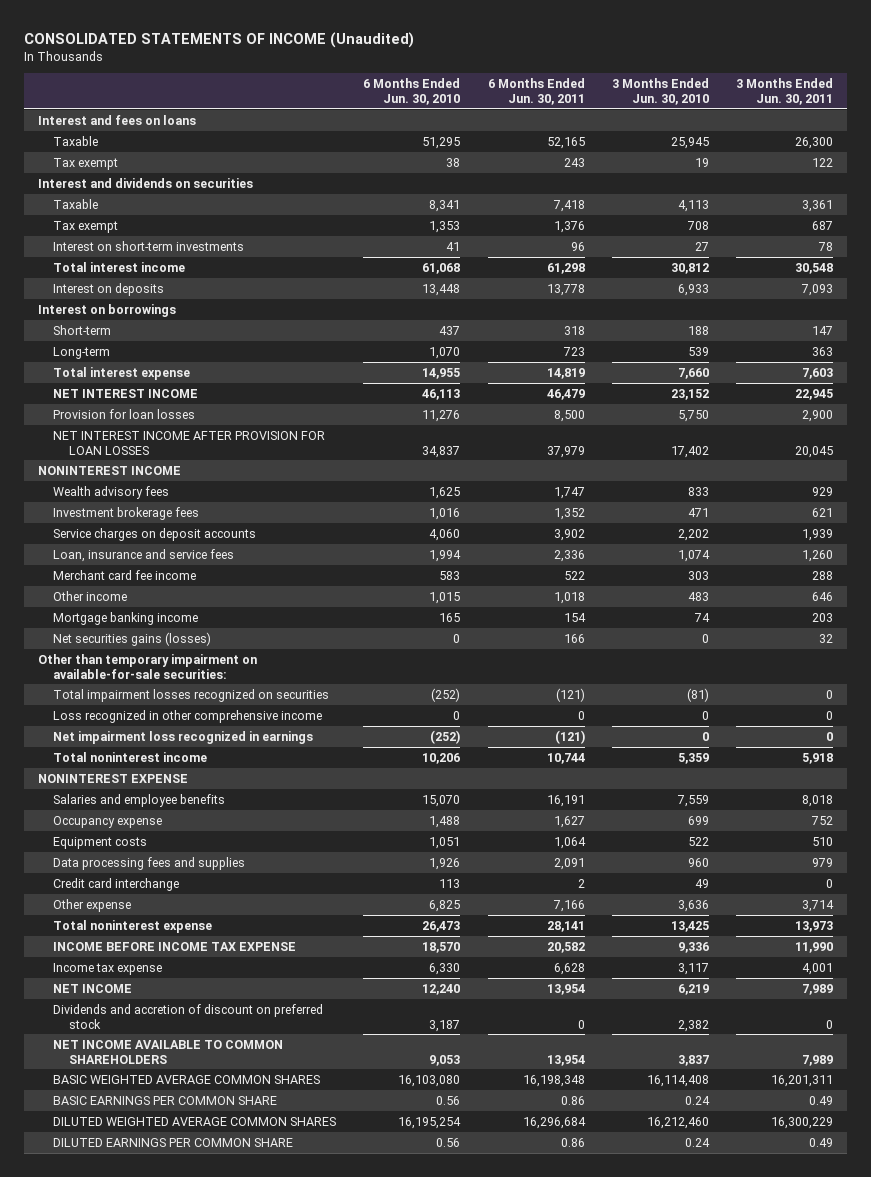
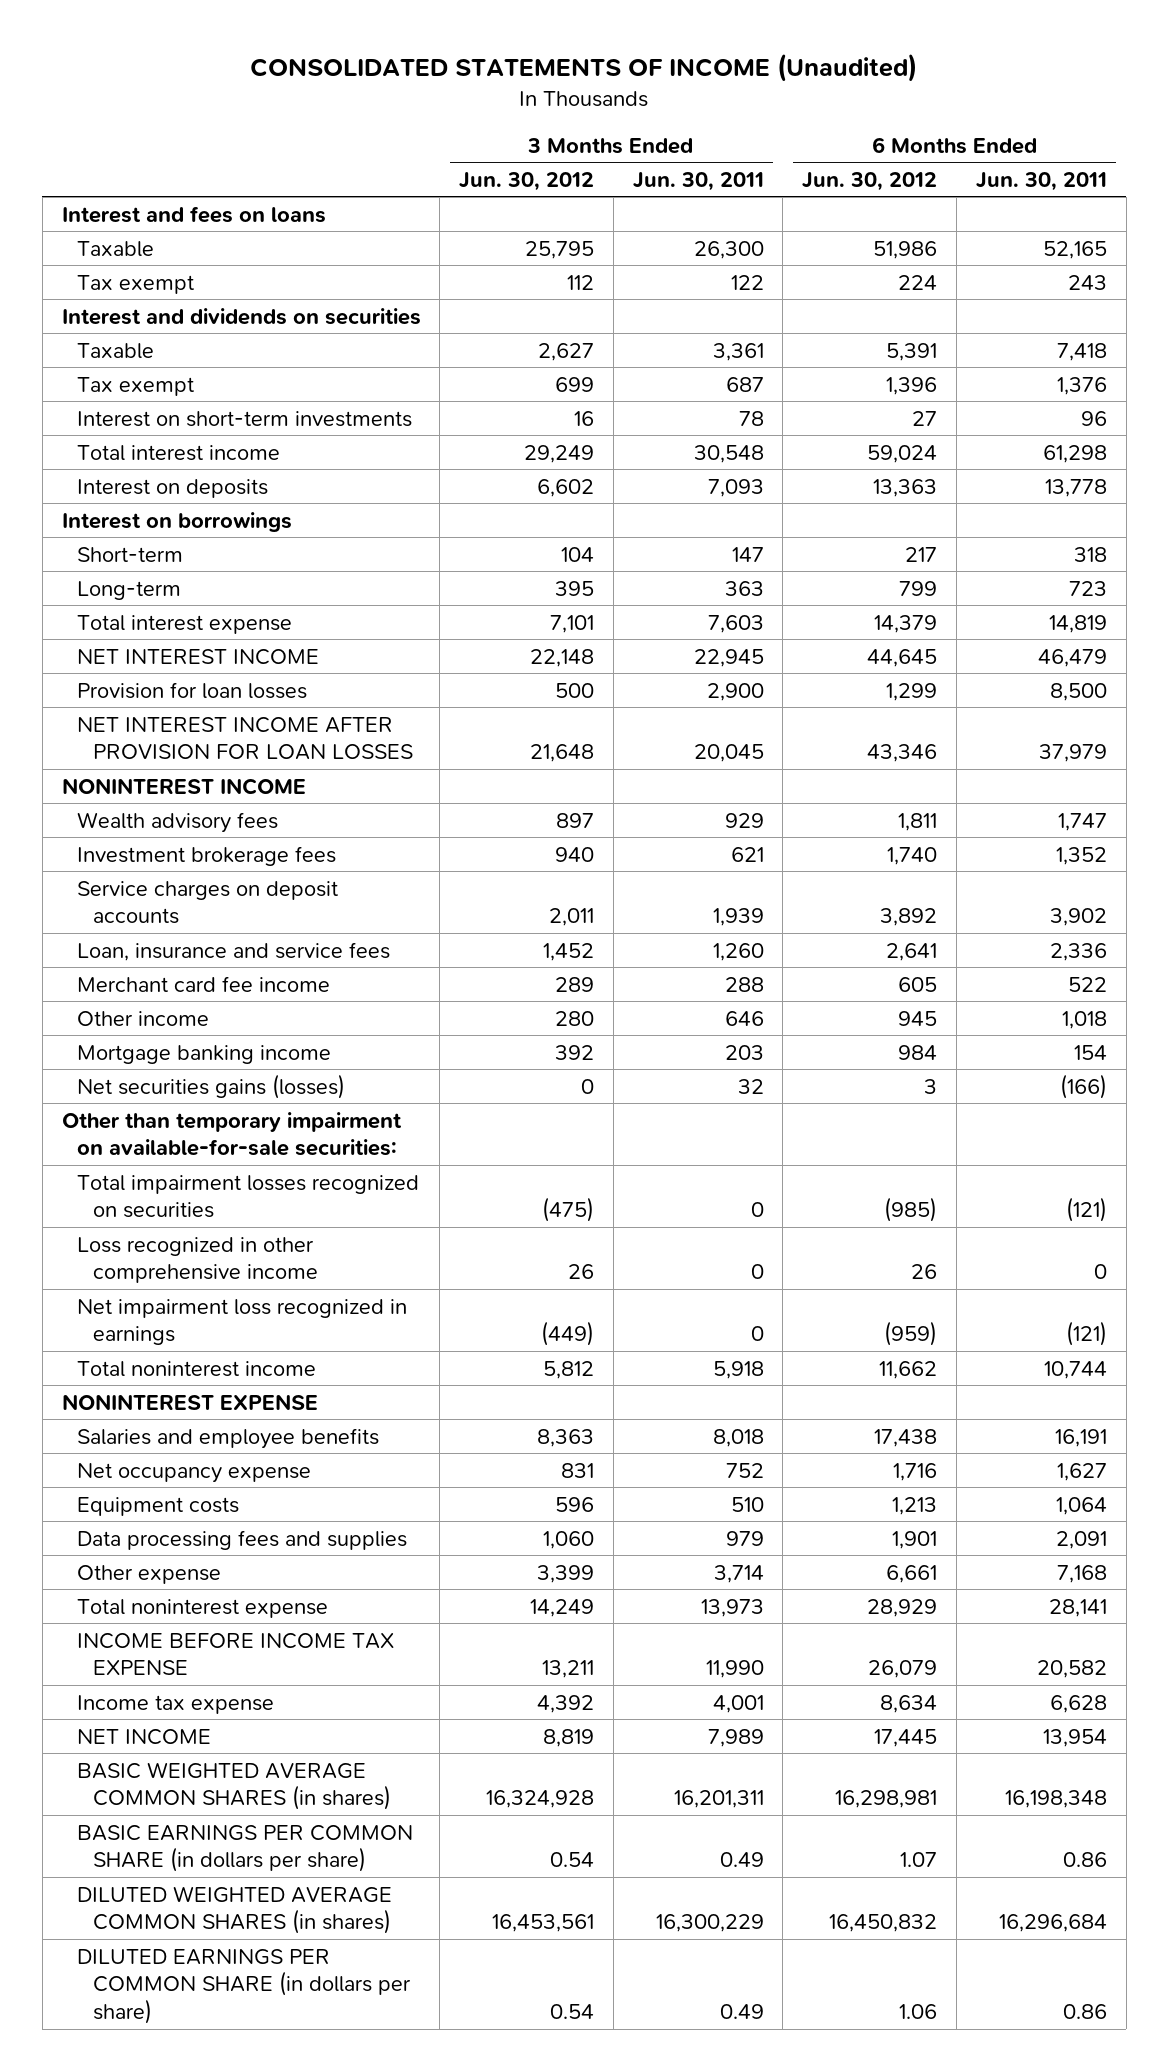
- | 6 Months Ended Jun. 30, 2010 | 6 Months Ended Jun. 30, 2011 | 3 Months Ended Jun. 30, 2010 | 3 Months Ended Jun. 30, 2011
+ | 3 Months Ended Jun. 30, 2012 | 3 Months Ended Jun. 30, 2011 | 6 Months Ended Jun. 30, 2012 | 6 Months Ended Jun. 30, 2011
- Net securities gains (losses) | 0 | 166 | 0 | 32
+ Net securities gains (losses) | 0 | 32 | 3 | (166)
- Occupancy expense | 1,488 | 1,627 | 699 | 752
+ Net occupancy expense | 831 | 752 | 1,716 | 1,627
- Credit card interchange | 113 | 2 | 49 | 0
- Other expense | 6,825 | 7,166 | 3,636 | 3,714
+ Other expense | 3,399 | 3,714 | 6,661 | 7,168
- Dividends and accretion of discount on preferred stock | 3,187 | 0 | 2,382 | 0
- NET INCOME AVAILABLE TO COMMON SHAREHOLDERS | 9,053 | 13,954 | 3,837 | 7,989
- BASIC WEIGHTED AVERAGE COMMON SHARES | 16,103,080 | 16,198,348 | 16,114,408 | 16,201,311
- BASIC EARNINGS PER COMMON SHARE | 0.56 | 0.86 | 0.24 | 0.49
- DILUTED WEIGHTED AVERAGE COMMON SHARES | 16,195,254 | 16,296,684 | 16,212,460 | 16,300,229
- DILUTED EARNINGS PER COMMON SHARE | 0.56 | 0.86 | 0.24 | 0.49
+ BASIC WEIGHTED AVERAGE COMMON SHARES (in shares) | 16,324,928 | 16,201,311 | 16,298,981 | 16,198,348
+ BASIC EARNINGS PER COMMON SHARE (in dollars per share) | 0.54 | 0.49 | 1.07 | 0.86
+ DILUTED WEIGHTED AVERAGE COMMON SHARES (in shares) | 16,453,561 | 16,300,229 | 16,450,832 | 16,296,684
+ DILUTED EARNINGS PER COMMON SHARE (in dollars per share) | 0.54 | 0.49 | 1.06 | 0.86

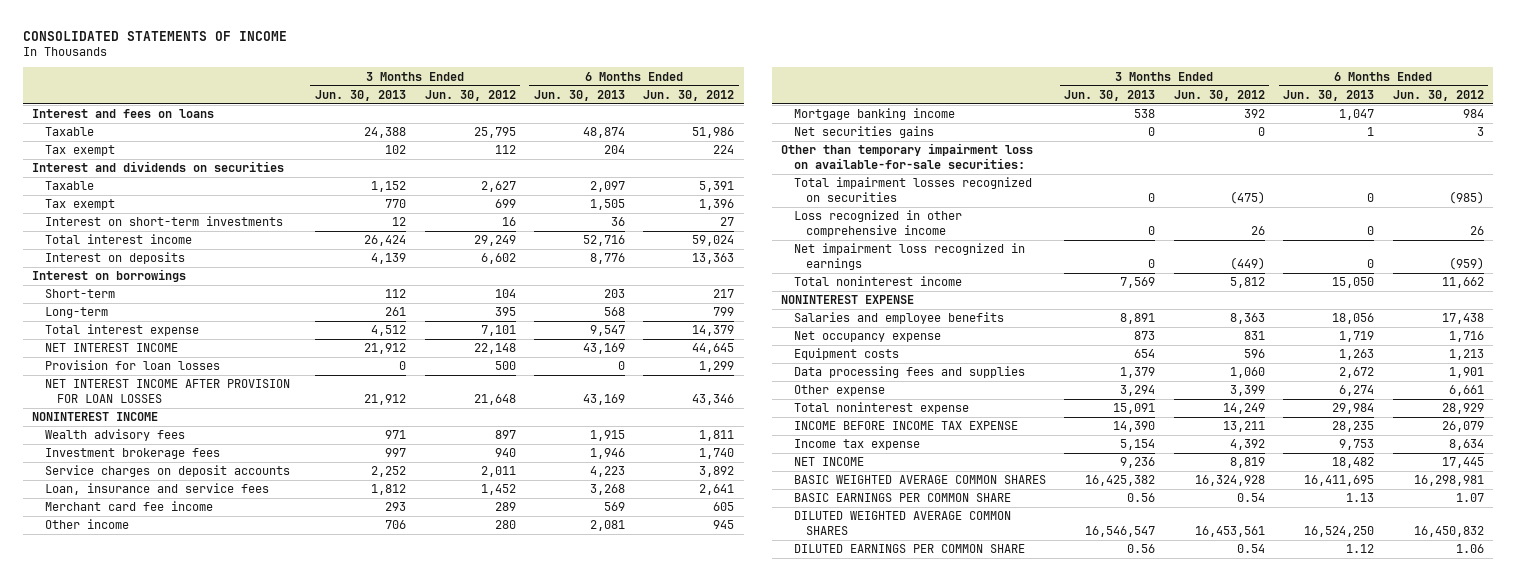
- CONSOLIDATED STATEMENTS OF INCOME (Unaudited)
+ CONSOLIDATED STATEMENTS OF INCOME
- | 3 Months Ended Jun. 30, 2012 | 3 Months Ended Jun. 30, 2011 | 6 Months Ended Jun. 30, 2012 | 6 Months Ended Jun. 30, 2011
+ | 3 Months Ended Jun. 30, 2013 | 3 Months Ended Jun. 30, 2012 | 6 Months Ended Jun. 30, 2013 | 6 Months Ended Jun. 30, 2012
- Net securities gains (losses) | 0 | 32 | 3 | (166)
- Other than temporary impairment on available-for-sale securities:
+ Net securities gains | 0 | 0 | 1 | 3
+ Other than temporary impairment loss on available-for-sale securities:
- BASIC WEIGHTED AVERAGE COMMON SHARES (in shares) | 16,324,928 | 16,201,311 | 16,298,981 | 16,198,348
- BASIC EARNINGS PER COMMON SHARE (in dollars per share) | 0.54 | 0.49 | 1.07 | 0.86
- DILUTED WEIGHTED AVERAGE COMMON SHARES (in shares) | 16,453,561 | 16,300,229 | 16,450,832 | 16,296,684
- DILUTED EARNINGS PER COMMON SHARE (in dollars per share) | 0.54 | 0.49 | 1.06 | 0.86
+ BASIC WEIGHTED AVERAGE COMMON SHARES | 16,425,382 | 16,324,928 | 16,411,695 | 16,298,981
+ BASIC EARNINGS PER COMMON SHARE | 0.56 | 0.54 | 1.13 | 1.07
+ DILUTED WEIGHTED AVERAGE COMMON SHARES | 16,546,547 | 16,453,561 | 16,524,250 | 16,450,832
+ DILUTED EARNINGS PER COMMON SHARE | 0.56 | 0.54 | 1.12 | 1.06

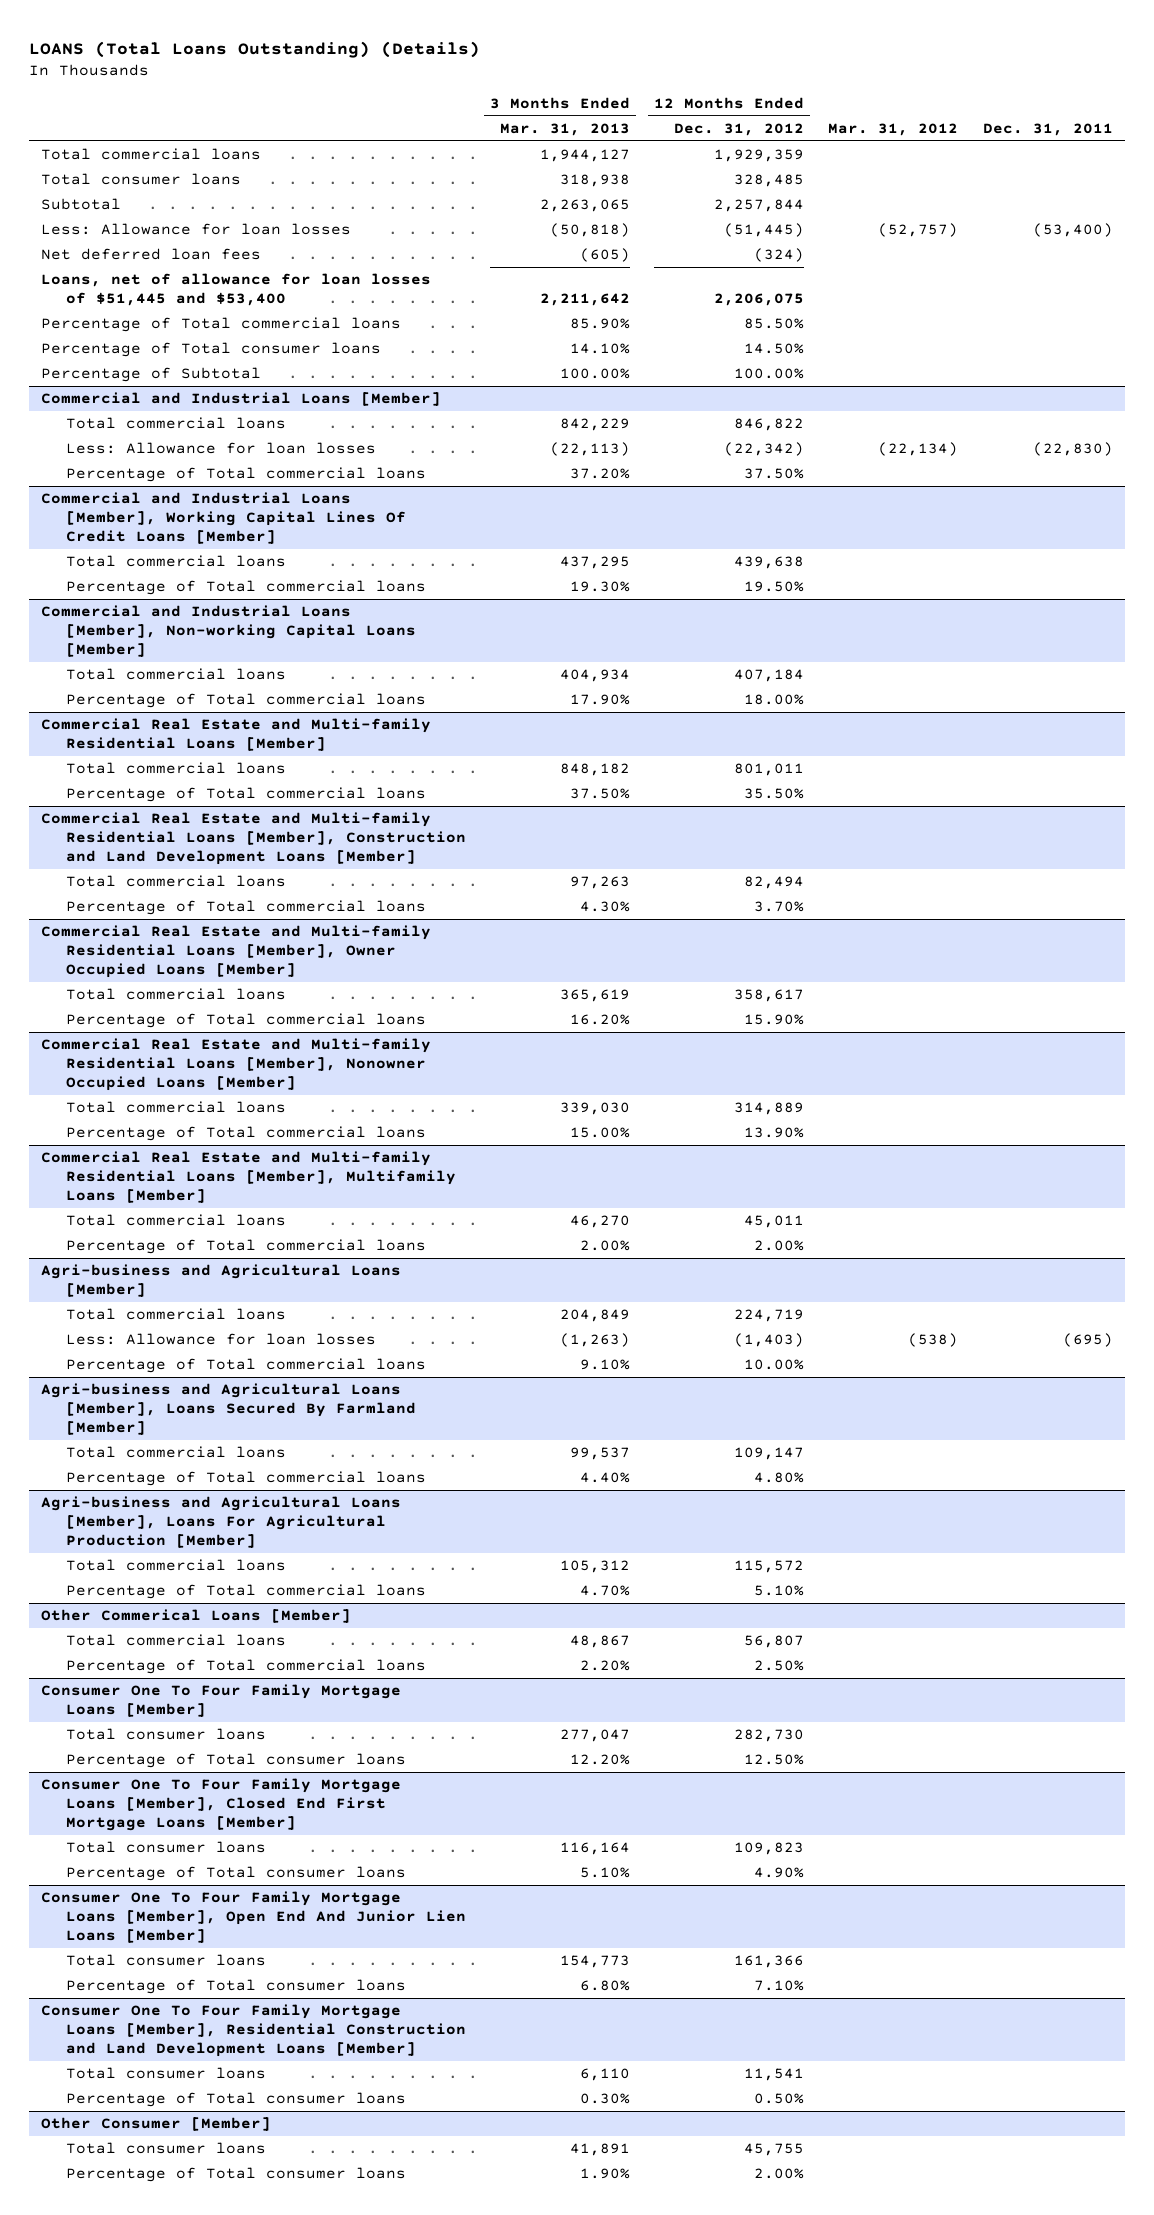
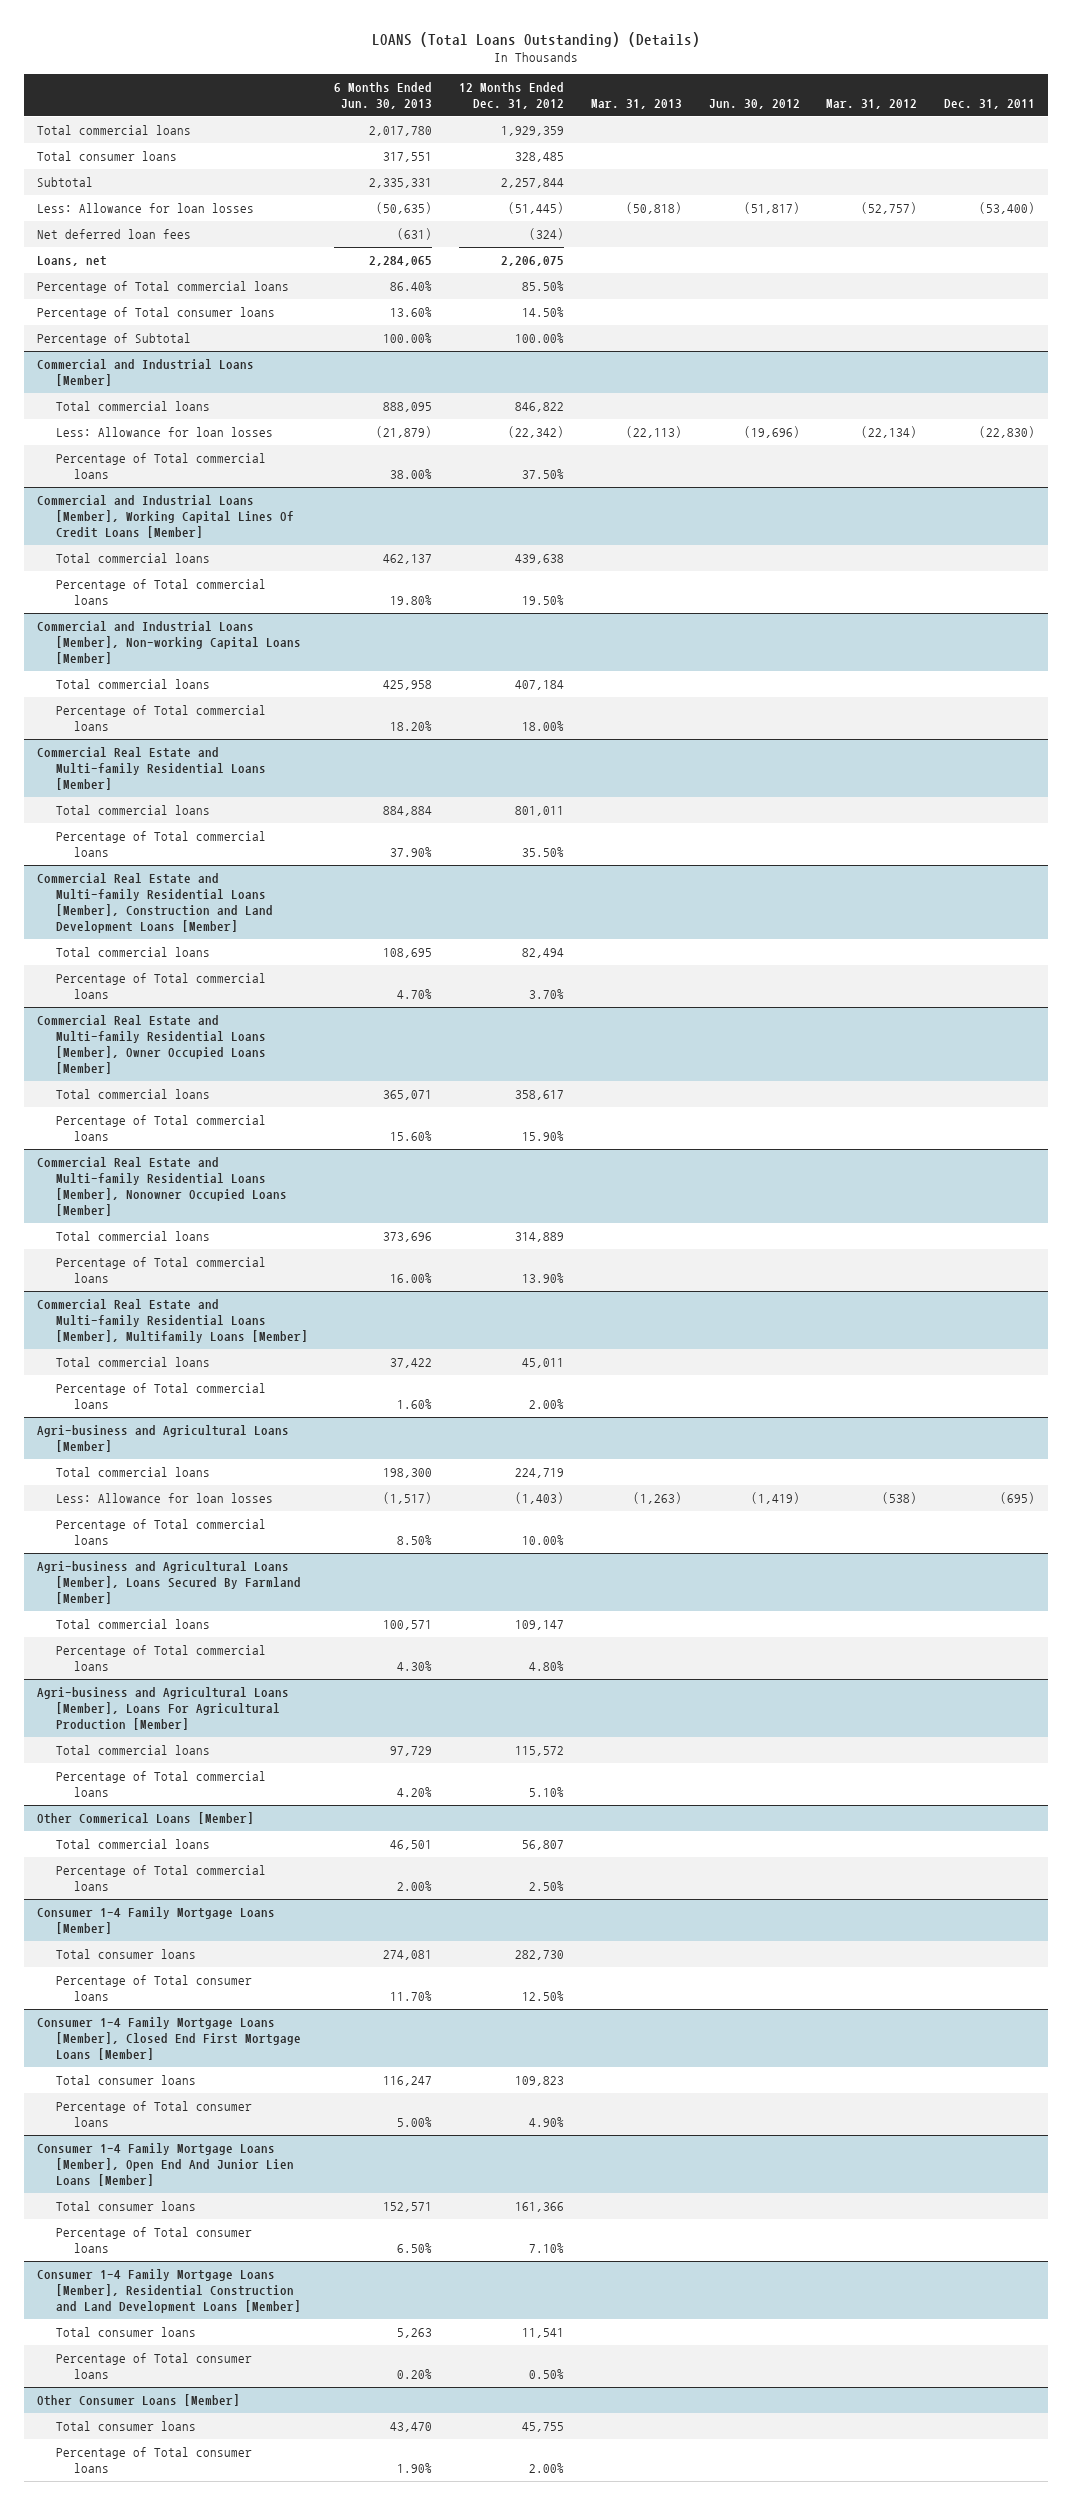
- | 3 Months Ended Mar. 31, 2013 | 12 Months Ended Dec. 31, 2012 | Mar. 31, 2012 | Dec. 31, 2011
+ | 6 Months Ended Jun. 30, 2013 | 12 Months Ended Dec. 31, 2012 | Mar. 31, 2013 | Jun. 30, 2012 | Mar. 31, 2012 | Dec. 31, 2011
- Loans, net of allowance for loan losses of $51,445 and $53,400 | 2,211,642 | 2,206,075 | |
+ Loans, net | 2,284,065 | 2,206,075 | | | |
- Consumer One To Four Family Mortgage Loans [Member]
+ Consumer 1-4 Family Mortgage Loans [Member]
- Consumer One To Four Family Mortgage Loans [Member], Closed End First Mortgage Loans [Member]
+ Consumer 1-4 Family Mortgage Loans [Member], Closed End First Mortgage Loans [Member]
- Consumer One To Four Family Mortgage Loans [Member], Open End And Junior Lien Loans [Member]
+ Consumer 1-4 Family Mortgage Loans [Member], Open End And Junior Lien Loans [Member]
- Consumer One To Four Family Mortgage Loans [Member], Residential Construction and Land Development Loans [Member]
+ Consumer 1-4 Family Mortgage Loans [Member], Residential Construction and Land Development Loans [Member]
- Other Consumer [Member]
+ Other Consumer Loans [Member]

